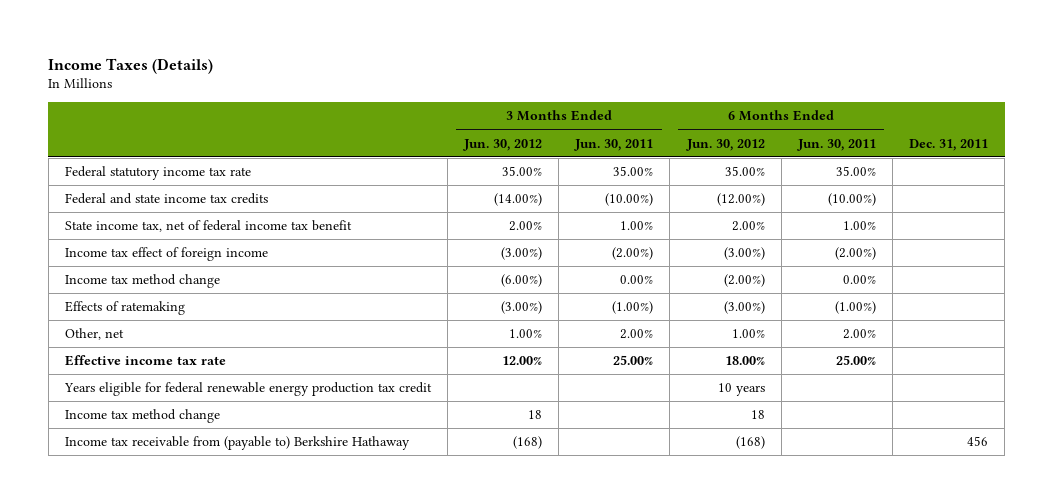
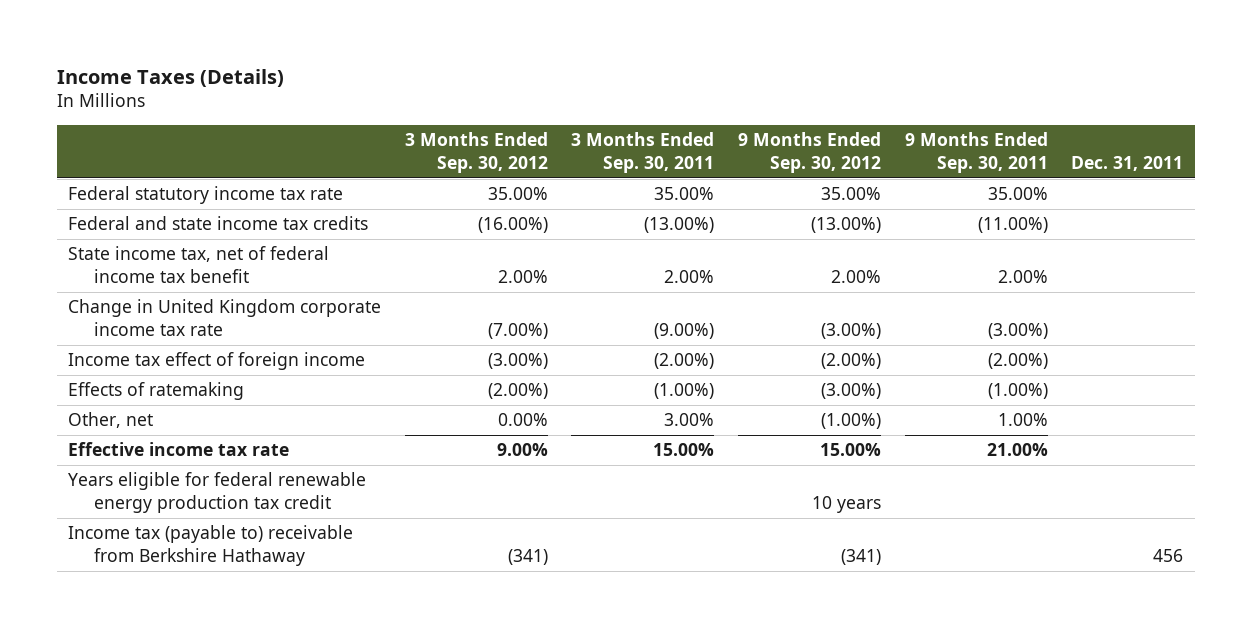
- | 3 Months Ended Jun. 30, 2012 | 3 Months Ended Jun. 30, 2011 | 6 Months Ended Jun. 30, 2012 | 6 Months Ended Jun. 30, 2011 | Dec. 31, 2011
+ | 3 Months Ended Sep. 30, 2012 | 3 Months Ended Sep. 30, 2011 | 9 Months Ended Sep. 30, 2012 | 9 Months Ended Sep. 30, 2011 | Dec. 31, 2011
+ Change in United Kingdom corporate income tax rate | (7.00%) | (9.00%) | (3.00%) | (3.00%) |
- Income tax method change | (6.00%) | 0.00% | (2.00%) | 0.00% |
- Income tax method change | 18 | | 18 | |
- Income tax receivable from (payable to) Berkshire Hathaway | (168) | | (168) | | 456
+ Income tax (payable to) receivable from Berkshire Hathaway | (341) | | (341) | | 456

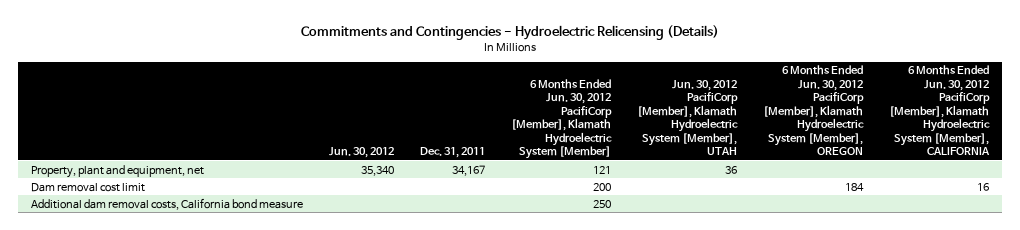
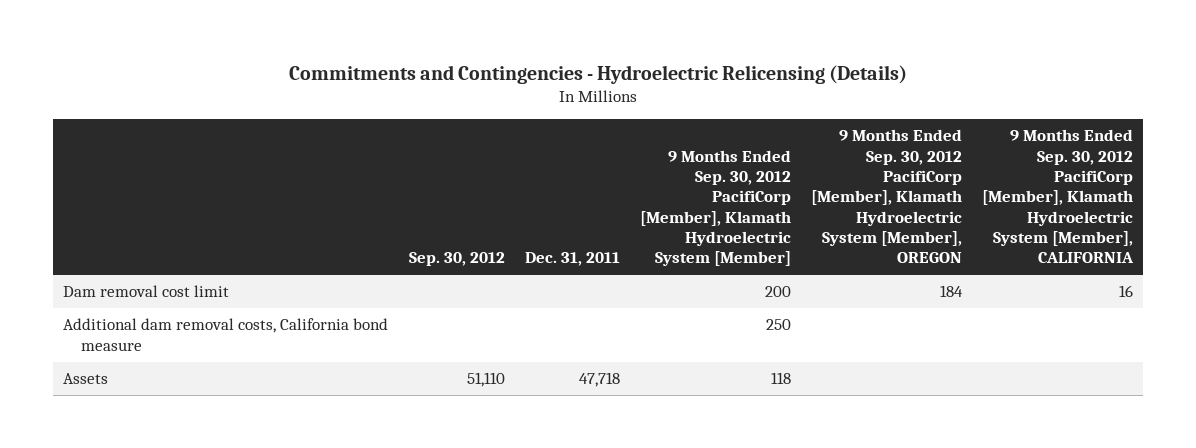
- | Jun. 30, 2012 | Dec. 31, 2011 | 6 Months Ended Jun. 30, 2012 PacifiCorp [Member], Klamath Hydroelectric System [Member] | Jun. 30, 2012 PacifiCorp [Member], Klamath Hydroelectric System [Member], UTAH | 6 Months Ended Jun. 30, 2012 PacifiCorp [Member], Klamath Hydroelectric System [Member], OREGON | 6 Months Ended Jun. 30, 2012 PacifiCorp [Member], Klamath Hydroelectric System [Member], CALIFORNIA
+ | Sep. 30, 2012 | Dec. 31, 2011 | 9 Months Ended Sep. 30, 2012 PacifiCorp [Member], Klamath Hydroelectric System [Member] | 9 Months Ended Sep. 30, 2012 PacifiCorp [Member], Klamath Hydroelectric System [Member], OREGON | 9 Months Ended Sep. 30, 2012 PacifiCorp [Member], Klamath Hydroelectric System [Member], CALIFORNIA
- Property, plant and equipment, net | 35,340 | 34,167 | 121 | 36 | |
+ Assets | 51,110 | 47,718 | 118 | |

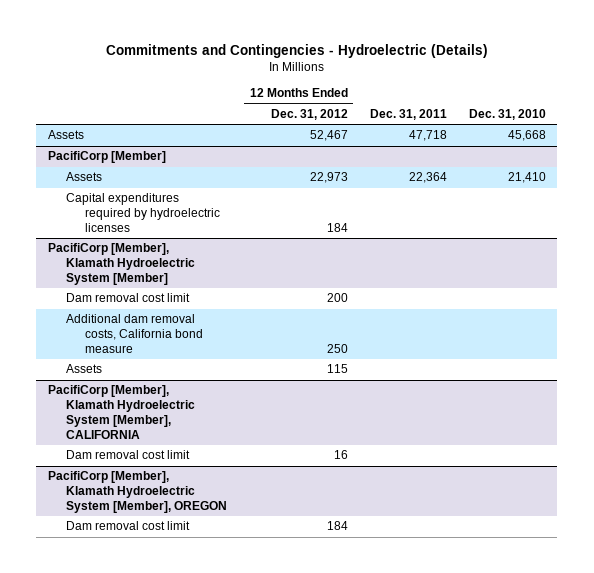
- Commitments and Contingencies - Hydroelectric Relicensing (Details)
+ Commitments and Contingencies - Hydroelectric (Details)
- | Sep. 30, 2012 | Dec. 31, 2011 | 9 Months Ended Sep. 30, 2012 PacifiCorp [Member], Klamath Hydroelectric System [Member] | 9 Months Ended Sep. 30, 2012 PacifiCorp [Member], Klamath Hydroelectric System [Member], OREGON | 9 Months Ended Sep. 30, 2012 PacifiCorp [Member], Klamath Hydroelectric System [Member], CALIFORNIA
+ | 12 Months Ended Dec. 31, 2012 | Dec. 31, 2011 | Dec. 31, 2010
- Dam removal cost limit | | | 200 | 184 | 16
- Additional dam removal costs, California bond measure | | | 250 | |
+ PacifiCorp [Member]
+ Assets | 22,973 | 22,364 | 21,410
+ Capital expenditures required by hydroelectric licenses | 184 | |
+ PacifiCorp [Member], Klamath Hydroelectric System [Member]
+ Dam removal cost limit | 200 | |
+ Additional dam removal costs, California bond measure | 250 | |
+ Assets | 115 | |
+ PacifiCorp [Member], Klamath Hydroelectric System [Member], CALIFORNIA
+ Dam removal cost limit | 16 | |
+ PacifiCorp [Member], Klamath Hydroelectric System [Member], OREGON
+ Dam removal cost limit | 184 | |

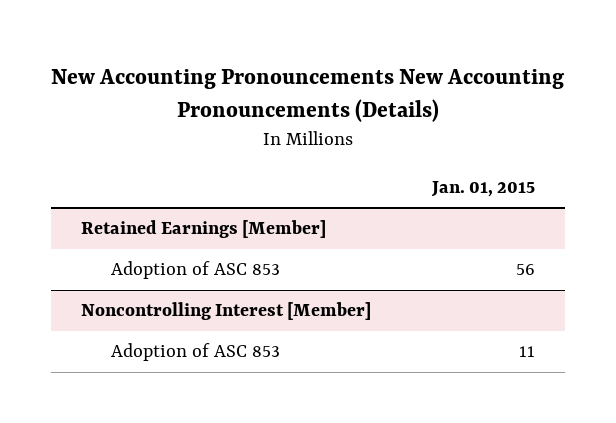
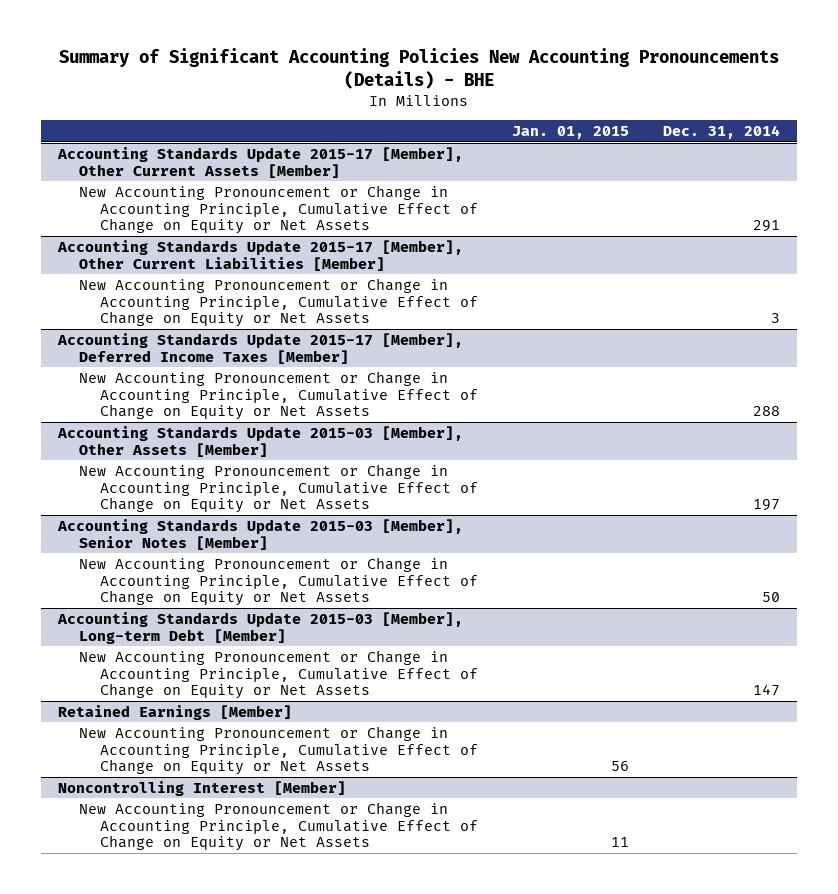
- New Accounting Pronouncements New Accounting Pronouncements (Details)
+ Summary of Significant Accounting Policies New Accounting Pronouncements (Details) - BHE
- | Jan. 01, 2015
+ | Jan. 01, 2015 | Dec. 31, 2014
+ Accounting Standards Update 2015-17 [Member], Other Current Assets [Member]
+ New Accounting Pronouncement or Change in Accounting Principle, Cumulative Effect of Change on Equity or Net Assets | | 291
+ Accounting Standards Update 2015-17 [Member], Other Current Liabilities [Member]
+ New Accounting Pronouncement or Change in Accounting Principle, Cumulative Effect of Change on Equity or Net Assets | | 3
+ Accounting Standards Update 2015-17 [Member], Deferred Income Taxes [Member]
+ New Accounting Pronouncement or Change in Accounting Principle, Cumulative Effect of Change on Equity or Net Assets | | 288
+ Accounting Standards Update 2015-03 [Member], Other Assets [Member]
+ New Accounting Pronouncement or Change in Accounting Principle, Cumulative Effect of Change on Equity or Net Assets | | 197
+ Accounting Standards Update 2015-03 [Member], Senior Notes [Member]
+ New Accounting Pronouncement or Change in Accounting Principle, Cumulative Effect of Change on Equity or Net Assets | | 50
+ Accounting Standards Update 2015-03 [Member], Long-term Debt [Member]
+ New Accounting Pronouncement or Change in Accounting Principle, Cumulative Effect of Change on Equity or Net Assets | | 147
@ Retained Earnings [Member]
- Adoption of ASC 853 | 56
+ New Accounting Pronouncement or Change in Accounting Principle, Cumulative Effect of Change on Equity or Net Assets | 56 |
@ Noncontrolling Interest [Member]
- Adoption of ASC 853 | 11
+ New Accounting Pronouncement or Change in Accounting Principle, Cumulative Effect of Change on Equity or Net Assets | 11 |

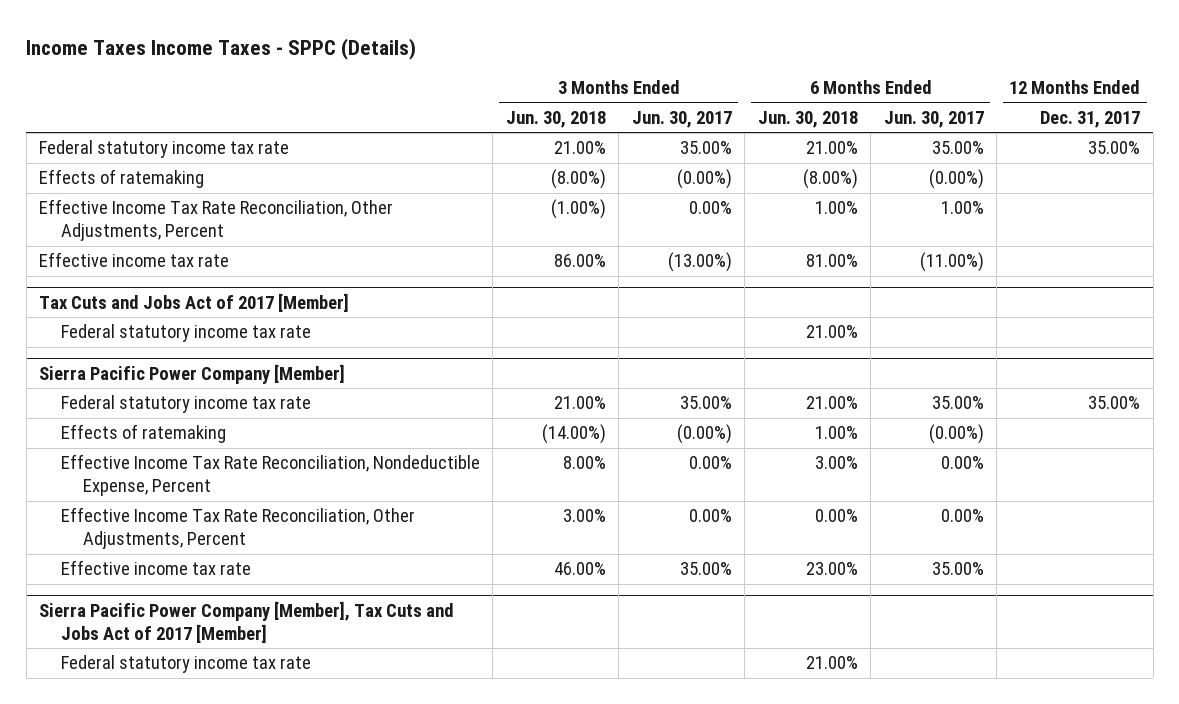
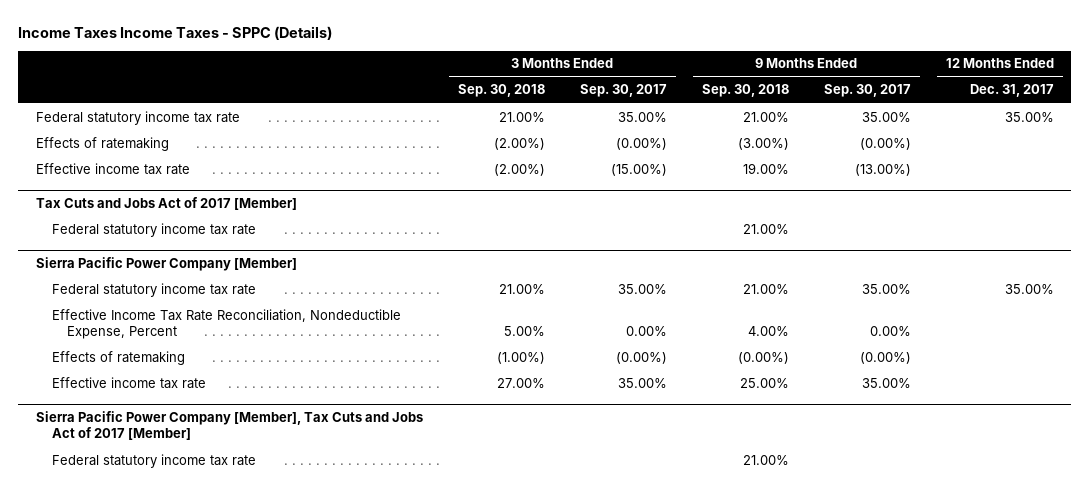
- | 3 Months Ended Jun. 30, 2018 | 3 Months Ended Jun. 30, 2017 | 6 Months Ended Jun. 30, 2018 | 6 Months Ended Jun. 30, 2017 | 12 Months Ended Dec. 31, 2017
+ | 3 Months Ended Sep. 30, 2018 | 3 Months Ended Sep. 30, 2017 | 9 Months Ended Sep. 30, 2018 | 9 Months Ended Sep. 30, 2017 | 12 Months Ended Dec. 31, 2017
- Effective Income Tax Rate Reconciliation, Other Adjustments, Percent | (1.00%) | 0.00% | 1.00% | 1.00% |
@ Sierra Pacific Power Company [Member]
- Effective Income Tax Rate Reconciliation, Other Adjustments, Percent | 3.00% | 0.00% | 0.00% | 0.00% |
moved down: Effects of ratemaking | (1.00%) | (0.00%) | (0.00%) | (0.00%) |

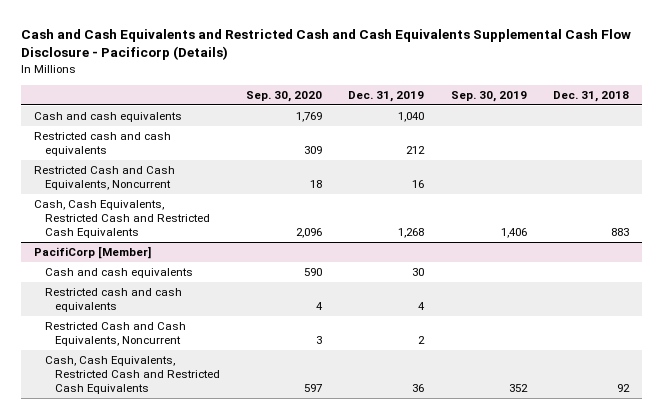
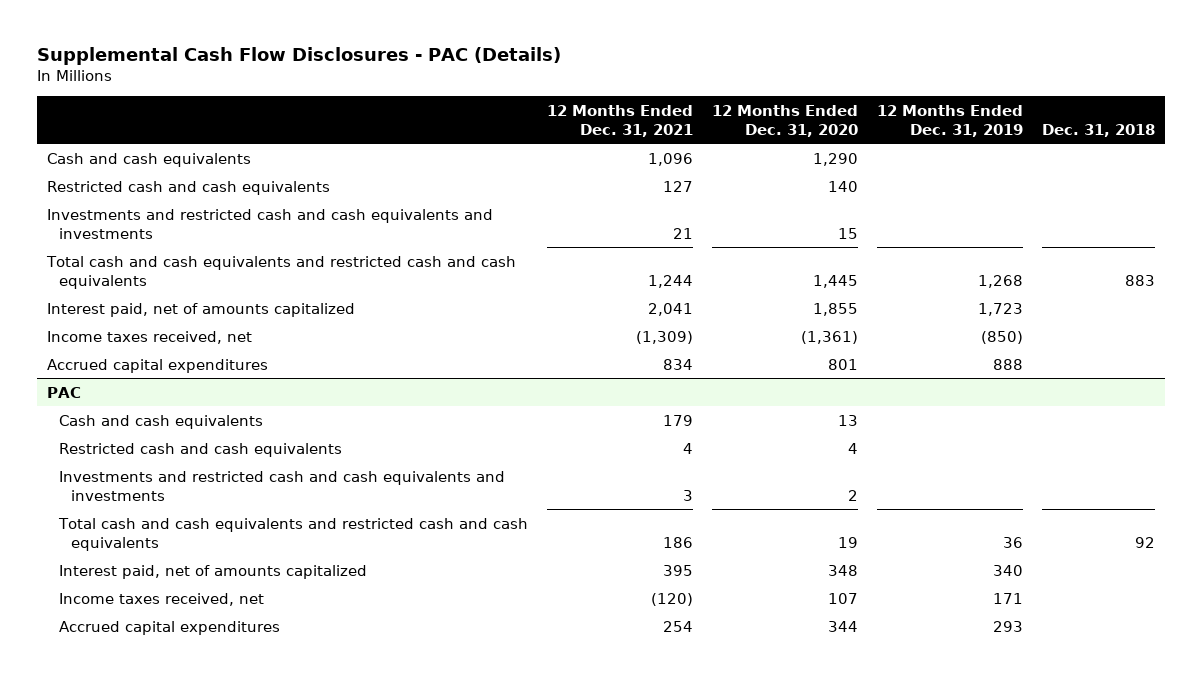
- Cash and Cash Equivalents and Restricted Cash and Cash Equivalents Supplemental Cash Flow Disclosure - Pacificorp (Details)
+ Supplemental Cash Flow Disclosures - PAC (Details)
- | Sep. 30, 2020 | Dec. 31, 2019 | Sep. 30, 2019 | Dec. 31, 2018
+ | 12 Months Ended Dec. 31, 2021 | 12 Months Ended Dec. 31, 2020 | 12 Months Ended Dec. 31, 2019 | Dec. 31, 2018
- Restricted Cash and Cash Equivalents, Noncurrent | 18 | 16 | |
- Cash, Cash Equivalents, Restricted Cash and Restricted Cash Equivalents | 2,096 | 1,268 | 1,406 | 883
- PacifiCorp [Member]
+ Investments and restricted cash and cash equivalents and investments | 21 | 15 | |
+ Total cash and cash equivalents and restricted cash and cash equivalents | 1,244 | 1,445 | 1,268 | 883
+ Interest paid, net of amounts capitalized | 2,041 | 1,855 | 1,723 |
+ Income taxes received, net | (1,309) | (1,361) | (850) |
+ Accrued capital expenditures | 834 | 801 | 888 |
+ PAC
- Restricted Cash and Cash Equivalents, Noncurrent | 3 | 2 | |
- Cash, Cash Equivalents, Restricted Cash and Restricted Cash Equivalents | 597 | 36 | 352 | 92
+ Investments and restricted cash and cash equivalents and investments | 3 | 2 | |
+ Total cash and cash equivalents and restricted cash and cash equivalents | 186 | 19 | 36 | 92
+ Interest paid, net of amounts capitalized | 395 | 348 | 340 |
+ Income taxes received, net | (120) | 107 | 171 |
+ Accrued capital expenditures | 254 | 344 | 293 |

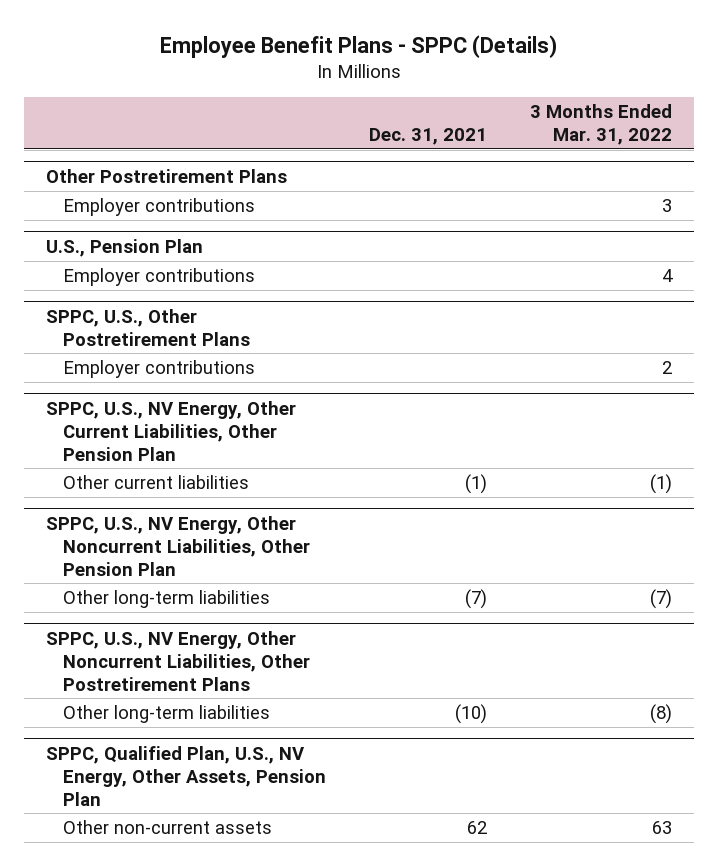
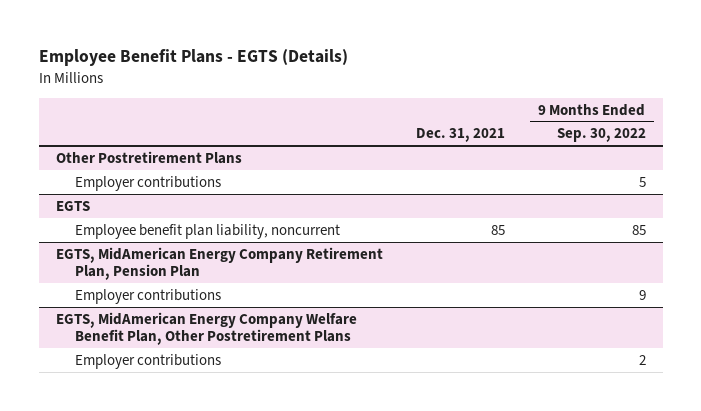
- Employee Benefit Plans - SPPC (Details)
+ Employee Benefit Plans - EGTS (Details)
- | Dec. 31, 2021 | 3 Months Ended Mar. 31, 2022
+ | Dec. 31, 2021 | 9 Months Ended Sep. 30, 2022
- U.S., Pension Plan
- Employer contributions | | 4
- SPPC, U.S., Other Postretirement Plans
- Employer contributions | | 2
- SPPC, U.S., NV Energy, Other Current Liabilities, Other Pension Plan
- Other current liabilities | (1) | (1)
- SPPC, U.S., NV Energy, Other Noncurrent Liabilities, Other Pension Plan
- Other long-term liabilities | (7) | (7)
- SPPC, U.S., NV Energy, Other Noncurrent Liabilities, Other Postretirement Plans
- Other long-term liabilities | (10) | (8)
- SPPC, Qualified Plan, U.S., NV Energy, Other Assets, Pension Plan
- Other non-current assets | 62 | 63
+ EGTS
+ Employee benefit plan liability, noncurrent | 85 | 85
+ EGTS, MidAmerican Energy Company Retirement Plan, Pension Plan
+ Employer contributions | | 9
+ EGTS, MidAmerican Energy Company Welfare Benefit Plan, Other Postretirement Plans
+ Employer contributions | | 2

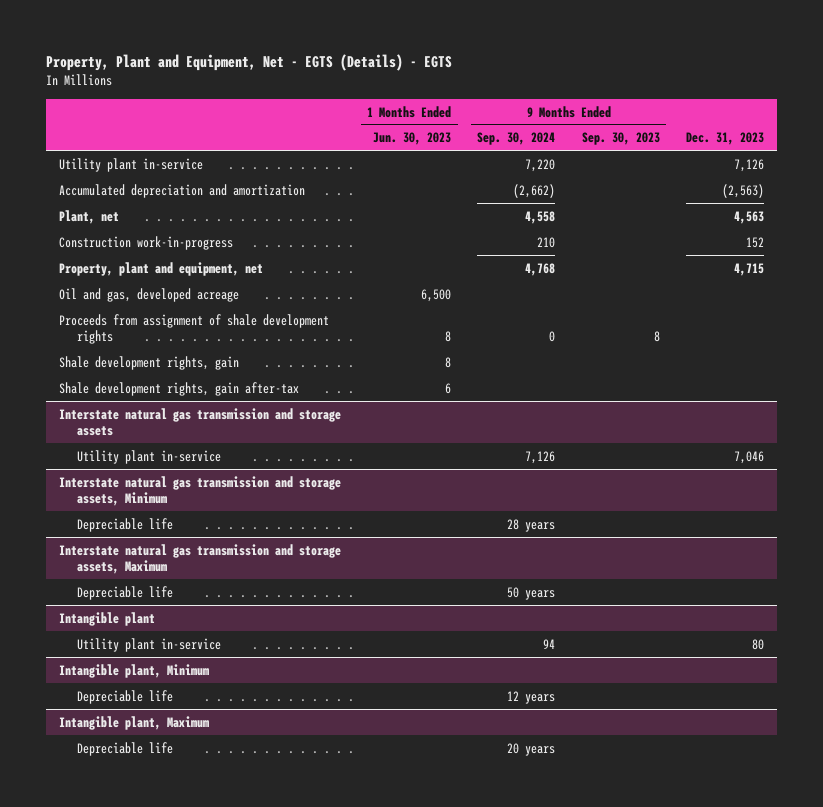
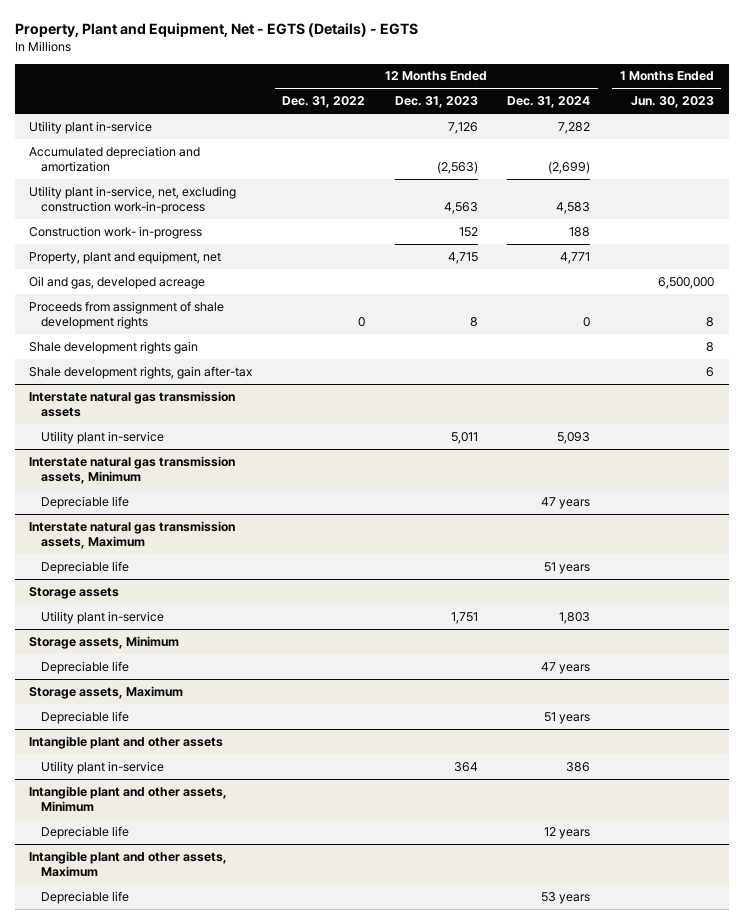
- | 1 Months Ended Jun. 30, 2023 | 9 Months Ended Sep. 30, 2024 | 9 Months Ended Sep. 30, 2023 | Dec. 31, 2023
+ | 12 Months Ended Dec. 31, 2022 | 12 Months Ended Dec. 31, 2023 | 12 Months Ended Dec. 31, 2024 | 1 Months Ended Jun. 30, 2023
- Plant, net | | 4,558 | | 4,563
- Construction work-in-progress | | 210 | | 152
+ Utility plant in-service, net, excluding construction work-in-process | | 4,563 | 4,583 |
+ Construction work- in-progress | | 152 | 188 |
- Oil and gas, developed acreage | 6,500 | | |
+ Oil and gas, developed acreage | | | | 6,500,000
- Shale development rights, gain | 8 | | |
+ Shale development rights gain | | | | 8
- Interstate natural gas transmission and storage assets
- Utility plant in-service | | 7,126 | | 7,046
- Interstate natural gas transmission and storage assets, Minimum
+ Interstate natural gas transmission assets
+ Utility plant in-service | | 5,011 | 5,093 |
+ Interstate natural gas transmission assets, Minimum
- Interstate natural gas transmission and storage assets, Maximum
+ Interstate natural gas transmission assets, Maximum
- Intangible plant
+ Storage assets
+ Utility plant in-service | | 1,751 | 1,803 |
+ Storage assets, Minimum
+ Depreciable life | | | 47 years |
+ Storage assets, Maximum
+ Depreciable life | | | 51 years |
+ Intangible plant and other assets
- Intangible plant, Minimum
+ Intangible plant and other assets, Minimum
- Intangible plant, Maximum
+ Intangible plant and other assets, Maximum

